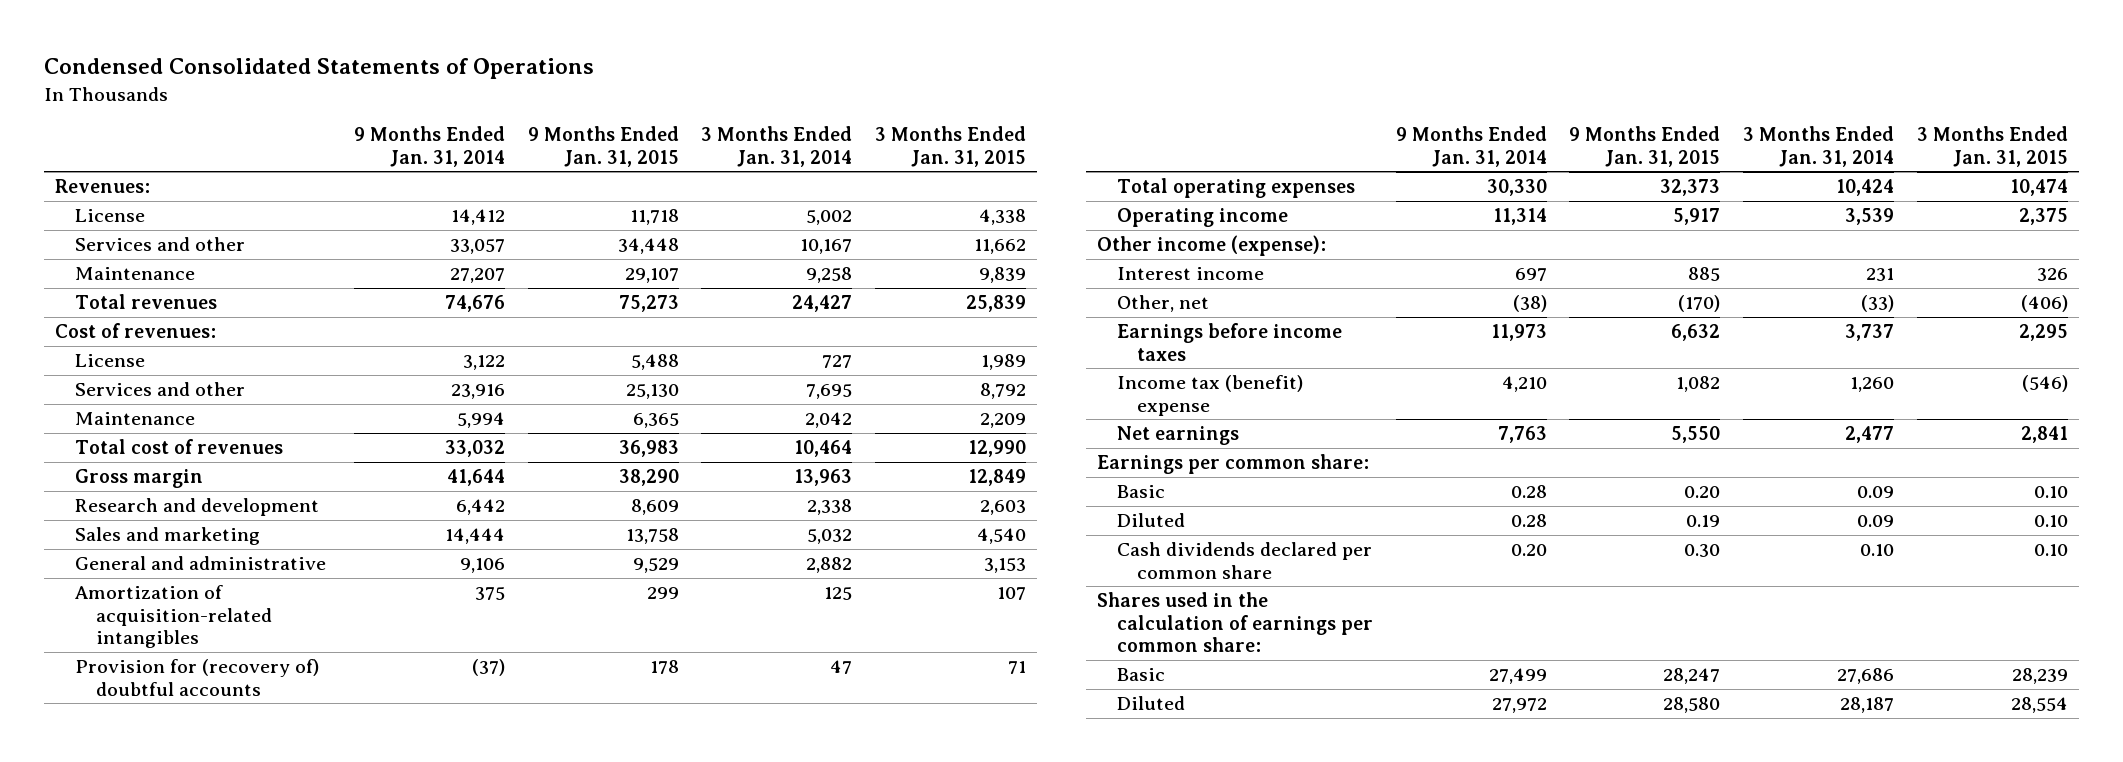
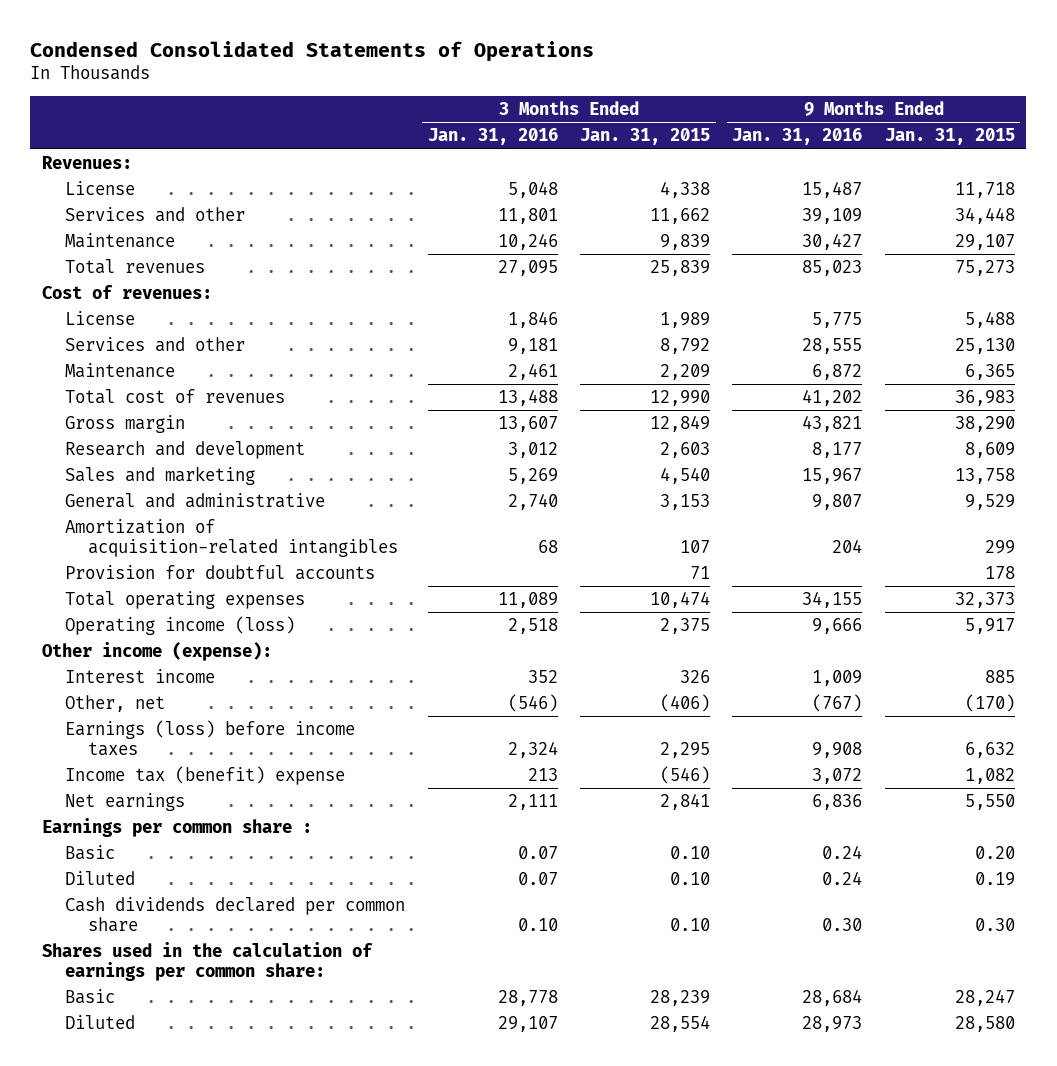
- | 9 Months Ended Jan. 31, 2014 | 9 Months Ended Jan. 31, 2015 | 3 Months Ended Jan. 31, 2014 | 3 Months Ended Jan. 31, 2015
+ | 3 Months Ended Jan. 31, 2016 | 3 Months Ended Jan. 31, 2015 | 9 Months Ended Jan. 31, 2016 | 9 Months Ended Jan. 31, 2015
- Provision for (recovery of) doubtful accounts | (37) | 178 | 47 | 71
+ Provision for doubtful accounts | | 71 | | 178
- Operating income | 11,314 | 5,917 | 3,539 | 2,375
+ Operating income (loss) | 2,518 | 2,375 | 9,666 | 5,917
- Earnings before income taxes | 11,973 | 6,632 | 3,737 | 2,295
+ Earnings (loss) before income taxes | 2,324 | 2,295 | 9,908 | 6,632
- Earnings per common share:
+ Earnings per common share :

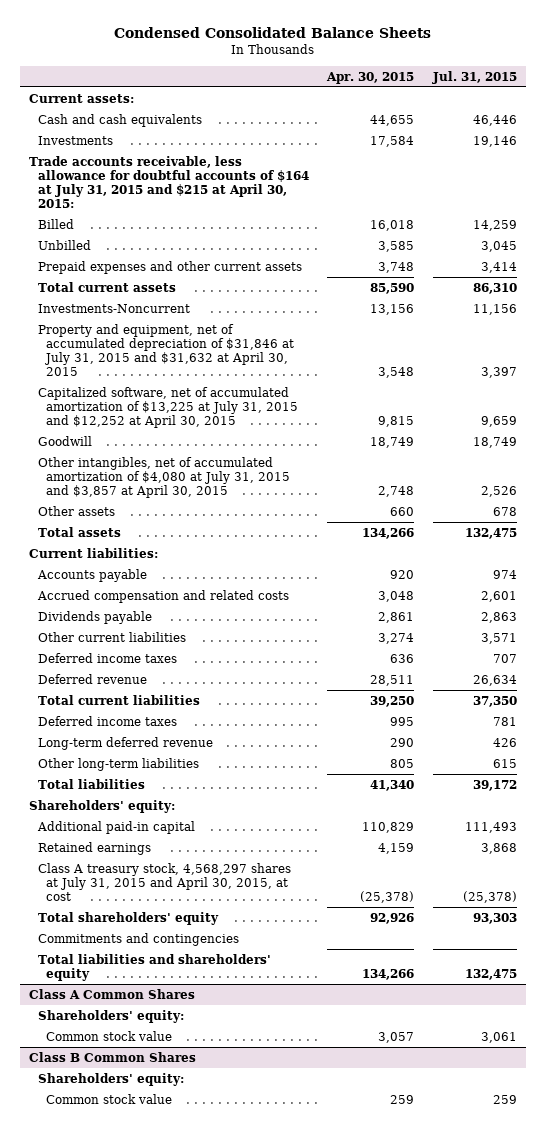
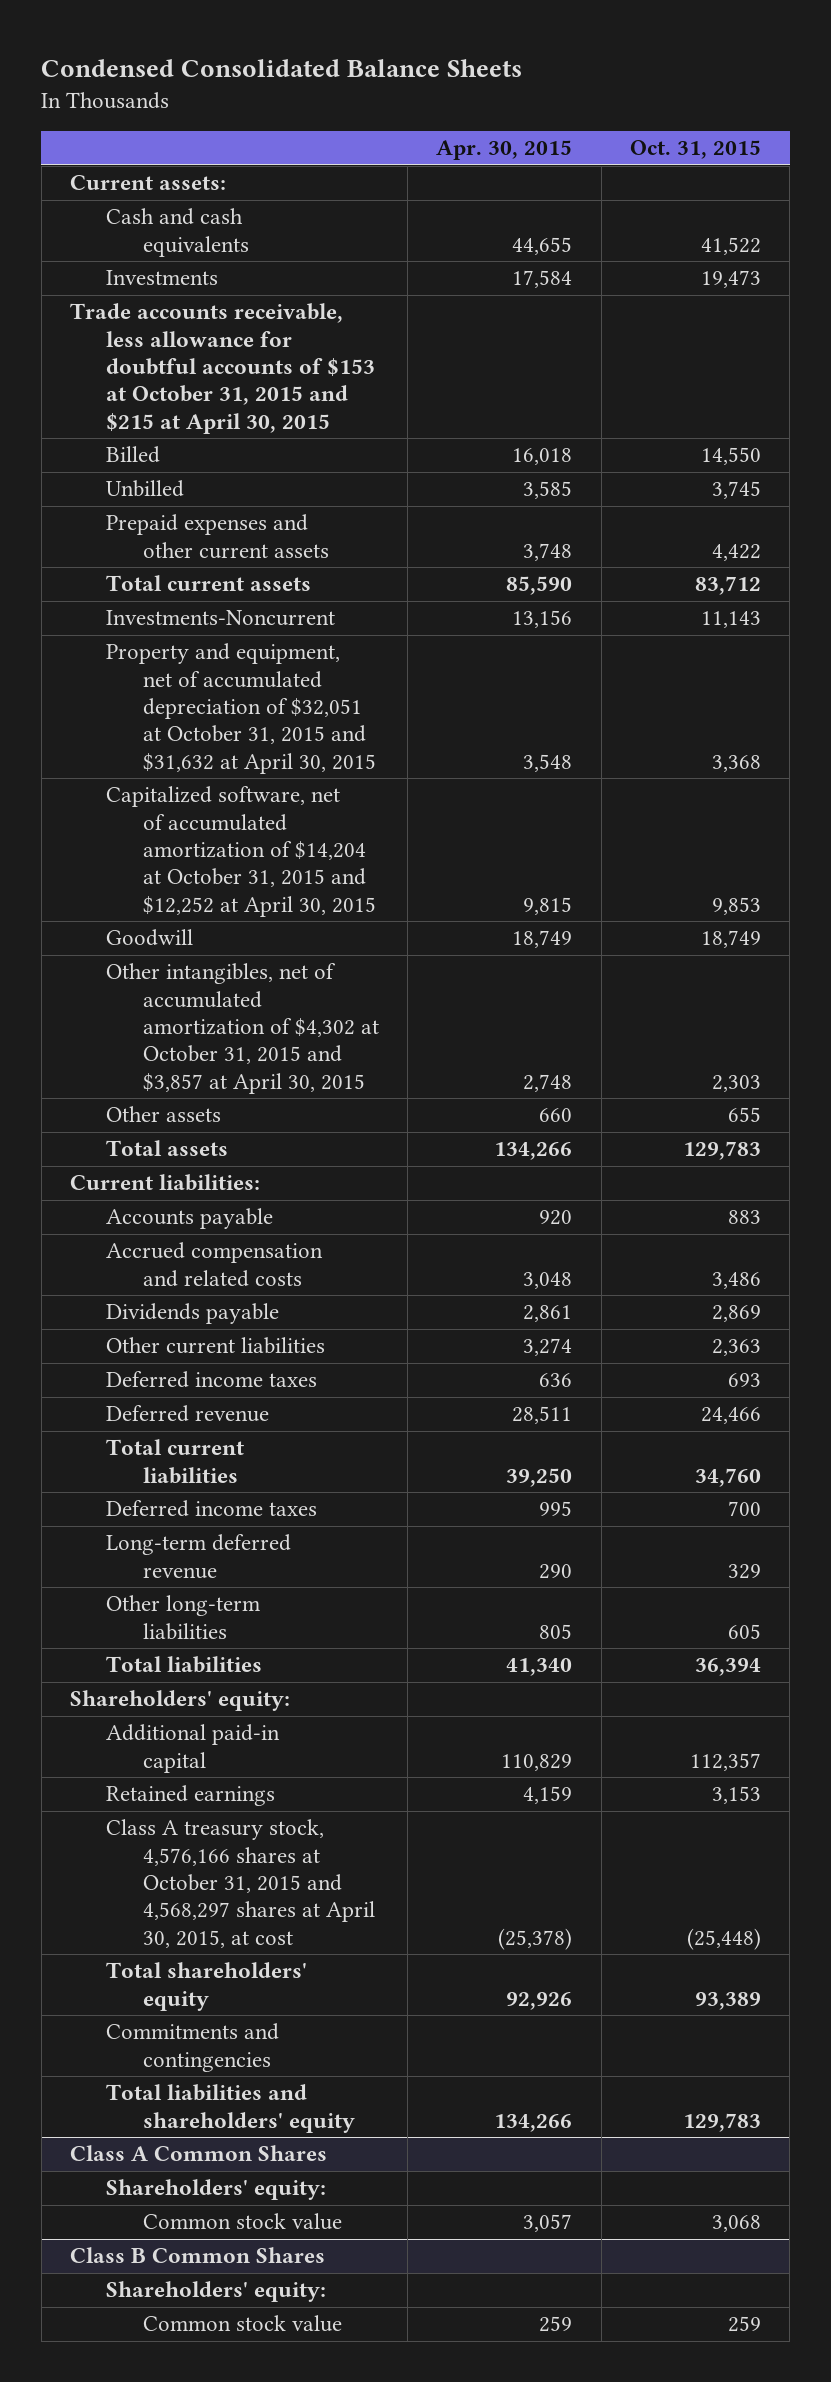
- | Apr. 30, 2015 | Jul. 31, 2015
+ | Apr. 30, 2015 | Oct. 31, 2015
- Trade accounts receivable, less allowance for doubtful accounts of $164 at July 31, 2015 and $215 at April 30, 2015:
+ Trade accounts receivable, less allowance for doubtful accounts of $153 at October 31, 2015 and $215 at April 30, 2015
- Property and equipment, net of accumulated depreciation of $31,846 at July 31, 2015 and $31,632 at April 30, 2015 | 3,548 | 3,397
- Capitalized software, net of accumulated amortization of $13,225 at July 31, 2015 and $12,252 at April 30, 2015 | 9,815 | 9,659
+ Property and equipment, net of accumulated depreciation of $32,051 at October 31, 2015 and $31,632 at April 30, 2015 | 3,548 | 3,368
+ Capitalized software, net of accumulated amortization of $14,204 at October 31, 2015 and $12,252 at April 30, 2015 | 9,815 | 9,853
- Other intangibles, net of accumulated amortization of $4,080 at July 31, 2015 and $3,857 at April 30, 2015 | 2,748 | 2,526
+ Other intangibles, net of accumulated amortization of $4,302 at October 31, 2015 and $3,857 at April 30, 2015 | 2,748 | 2,303
- Class A treasury stock, 4,568,297 shares at July 31, 2015 and April 30, 2015, at cost | (25,378) | (25,378)
+ Class A treasury stock, 4,576,166 shares at October 31, 2015 and 4,568,297 shares at April 30, 2015, at cost | (25,378) | (25,448)

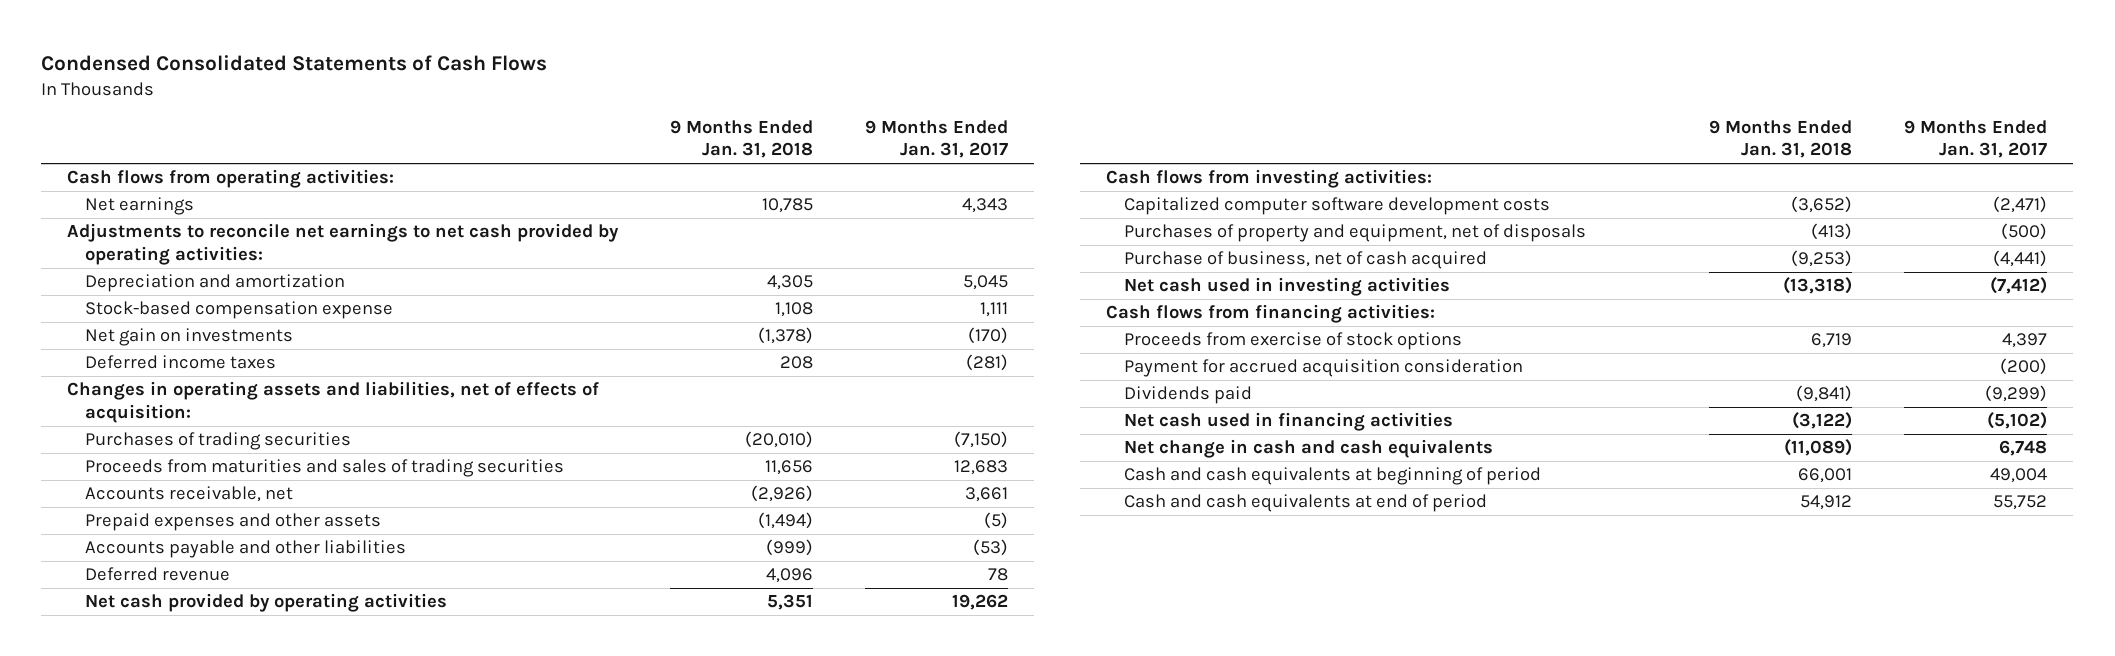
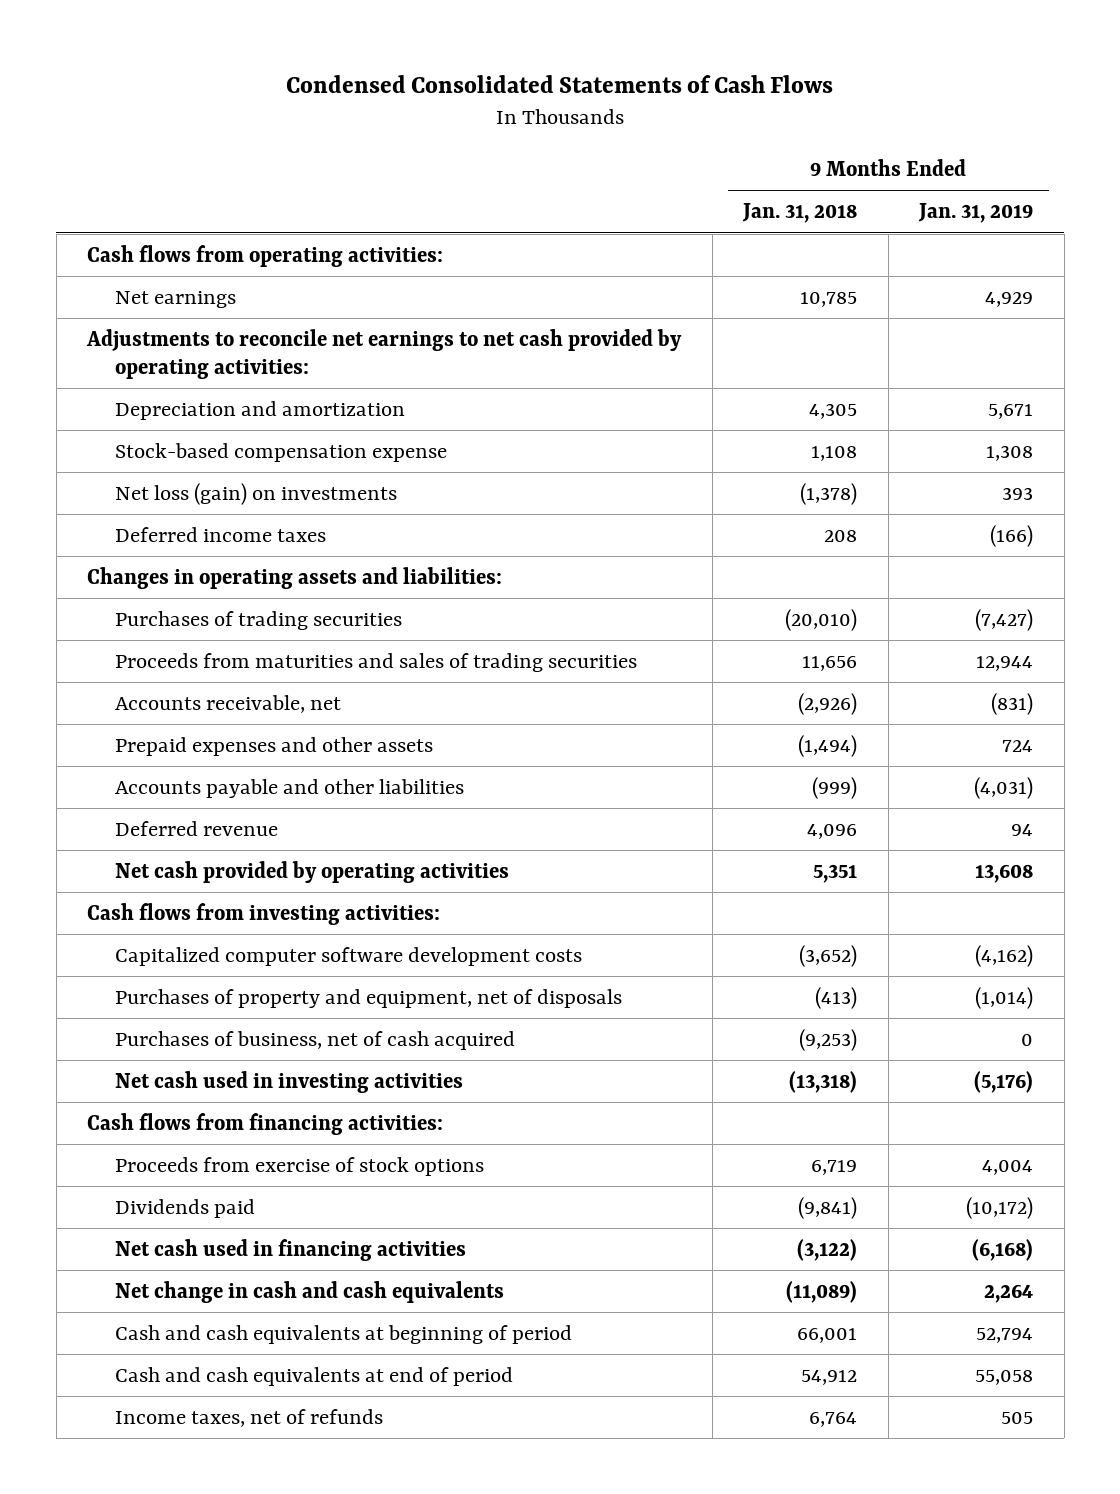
- | 9 Months Ended Jan. 31, 2018 | 9 Months Ended Jan. 31, 2017
+ | 9 Months Ended Jan. 31, 2018 | 9 Months Ended Jan. 31, 2019
- Net gain on investments | (1,378) | (170)
+ Net loss (gain) on investments | (1,378) | 393
- Changes in operating assets and liabilities, net of effects of acquisition:
+ Changes in operating assets and liabilities:
- Purchase of business, net of cash acquired | (9,253) | (4,441)
+ Purchases of business, net of cash acquired | (9,253) | 0
- Payment for accrued acquisition consideration | | (200)
+ Income taxes, net of refunds | 6,764 | 505

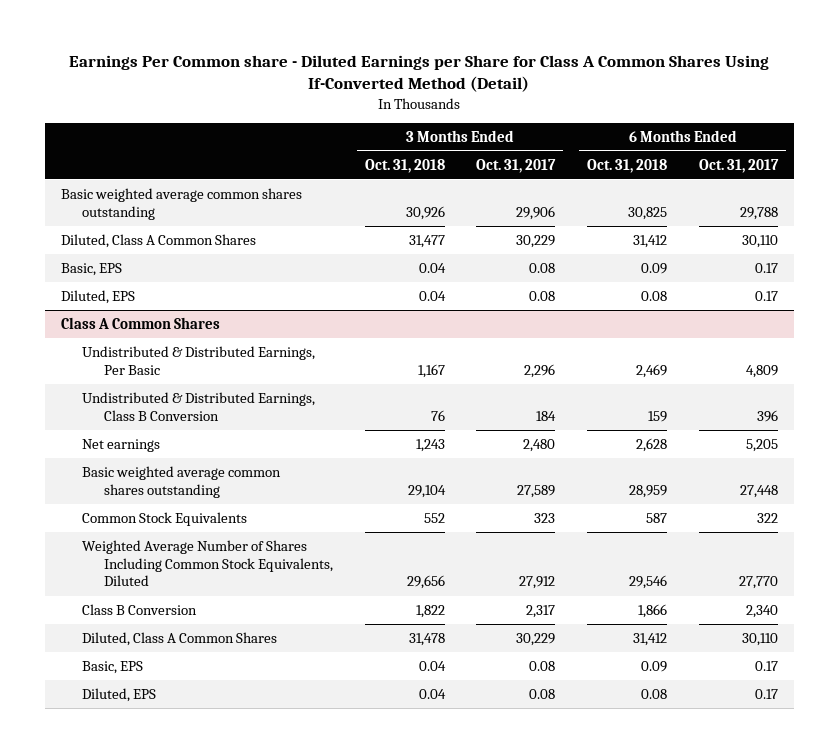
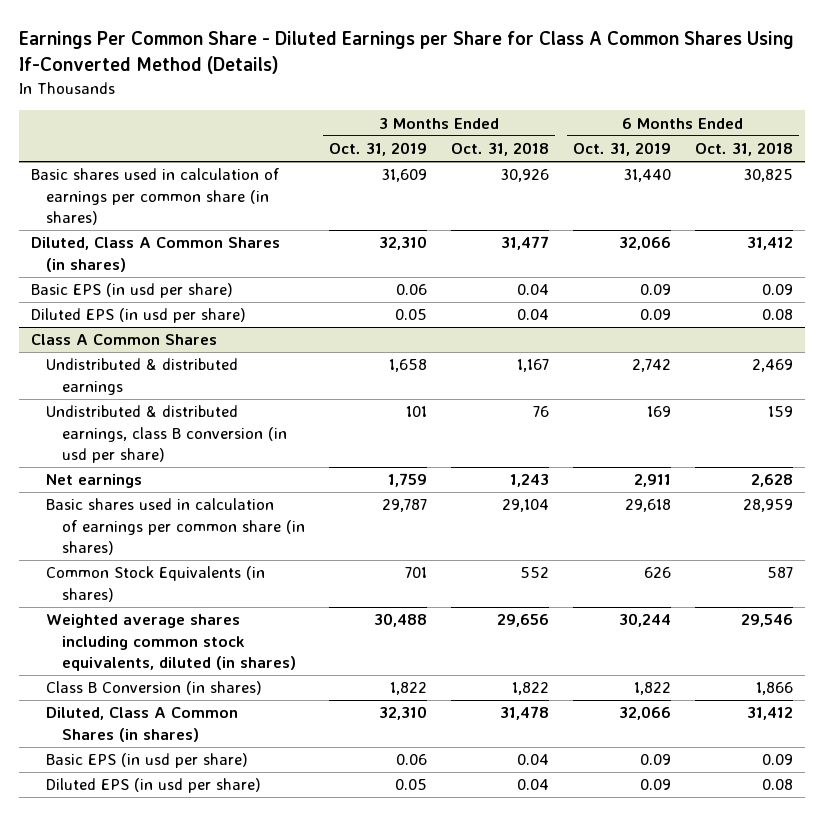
- Earnings Per Common share - Diluted Earnings per Share for Class A Common Shares Using If-Converted Method (Detail)
+ Earnings Per Common Share - Diluted Earnings per Share for Class A Common Shares Using If-Converted Method (Details)
- | 3 Months Ended Oct. 31, 2018 | 3 Months Ended Oct. 31, 2017 | 6 Months Ended Oct. 31, 2018 | 6 Months Ended Oct. 31, 2017
+ | 3 Months Ended Oct. 31, 2019 | 3 Months Ended Oct. 31, 2018 | 6 Months Ended Oct. 31, 2019 | 6 Months Ended Oct. 31, 2018
- Basic weighted average common shares outstanding | 30,926 | 29,906 | 30,825 | 29,788
- Diluted, Class A Common Shares | 31,477 | 30,229 | 31,412 | 30,110
- Basic, EPS | 0.04 | 0.08 | 0.09 | 0.17
- Diluted, EPS | 0.04 | 0.08 | 0.08 | 0.17
+ Basic shares used in calculation of earnings per common share (in shares) | 31,609 | 30,926 | 31,440 | 30,825
+ Diluted, Class A Common Shares (in shares) | 32,310 | 31,477 | 32,066 | 31,412
+ Basic EPS (in usd per share) | 0.06 | 0.04 | 0.09 | 0.09
+ Diluted EPS (in usd per share) | 0.05 | 0.04 | 0.09 | 0.08
@ Class A Common Shares
- Undistributed & Distributed Earnings, Per Basic | 1,167 | 2,296 | 2,469 | 4,809
- Undistributed & Distributed Earnings, Class B Conversion | 76 | 184 | 159 | 396
+ Undistributed & distributed earnings | 1,658 | 1,167 | 2,742 | 2,469
+ Undistributed & distributed earnings, class B conversion (in usd per share) | 101 | 76 | 169 | 159
- Basic weighted average common shares outstanding | 29,104 | 27,589 | 28,959 | 27,448
- Common Stock Equivalents | 552 | 323 | 587 | 322
- Weighted Average Number of Shares Including Common Stock Equivalents, Diluted | 29,656 | 27,912 | 29,546 | 27,770
- Class B Conversion | 1,822 | 2,317 | 1,866 | 2,340
- Diluted, Class A Common Shares | 31,478 | 30,229 | 31,412 | 30,110
- Basic, EPS | 0.04 | 0.08 | 0.09 | 0.17
- Diluted, EPS | 0.04 | 0.08 | 0.08 | 0.17
+ Basic shares used in calculation of earnings per common share (in shares) | 29,787 | 29,104 | 29,618 | 28,959
+ Common Stock Equivalents (in shares) | 701 | 552 | 626 | 587
+ Weighted average shares including common stock equivalents, diluted (in shares) | 30,488 | 29,656 | 30,244 | 29,546
+ Class B Conversion (in shares) | 1,822 | 1,822 | 1,822 | 1,866
+ Diluted, Class A Common Shares (in shares) | 32,310 | 31,478 | 32,066 | 31,412
+ Basic EPS (in usd per share) | 0.06 | 0.04 | 0.09 | 0.09
+ Diluted EPS (in usd per share) | 0.05 | 0.04 | 0.09 | 0.08

